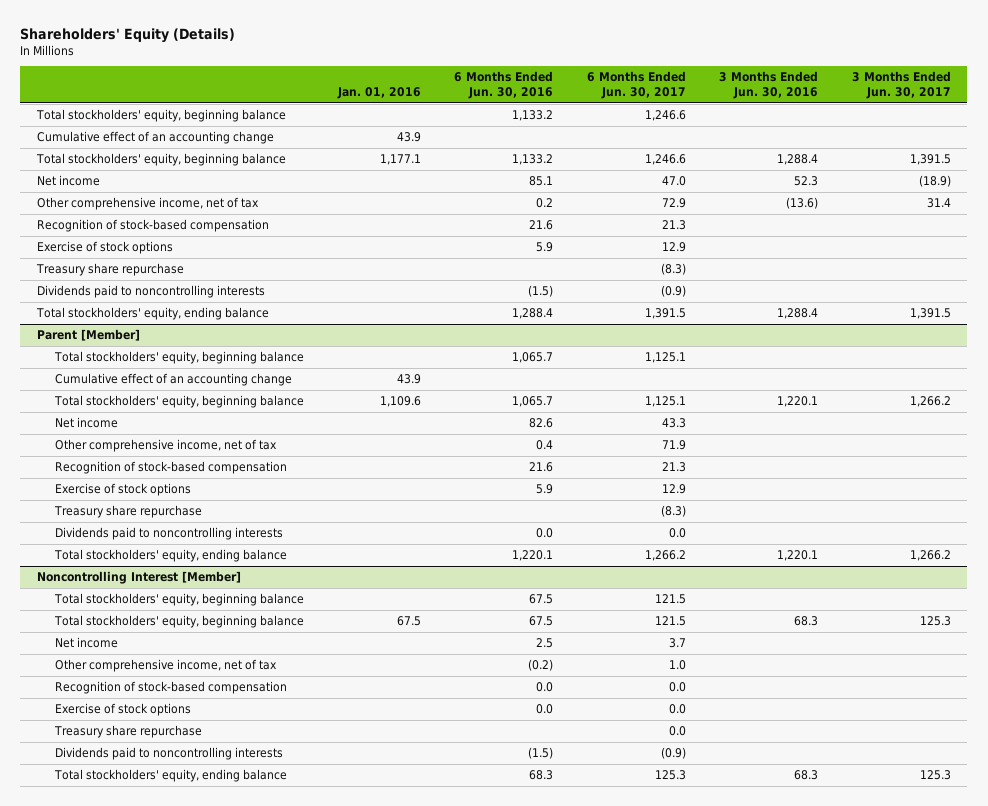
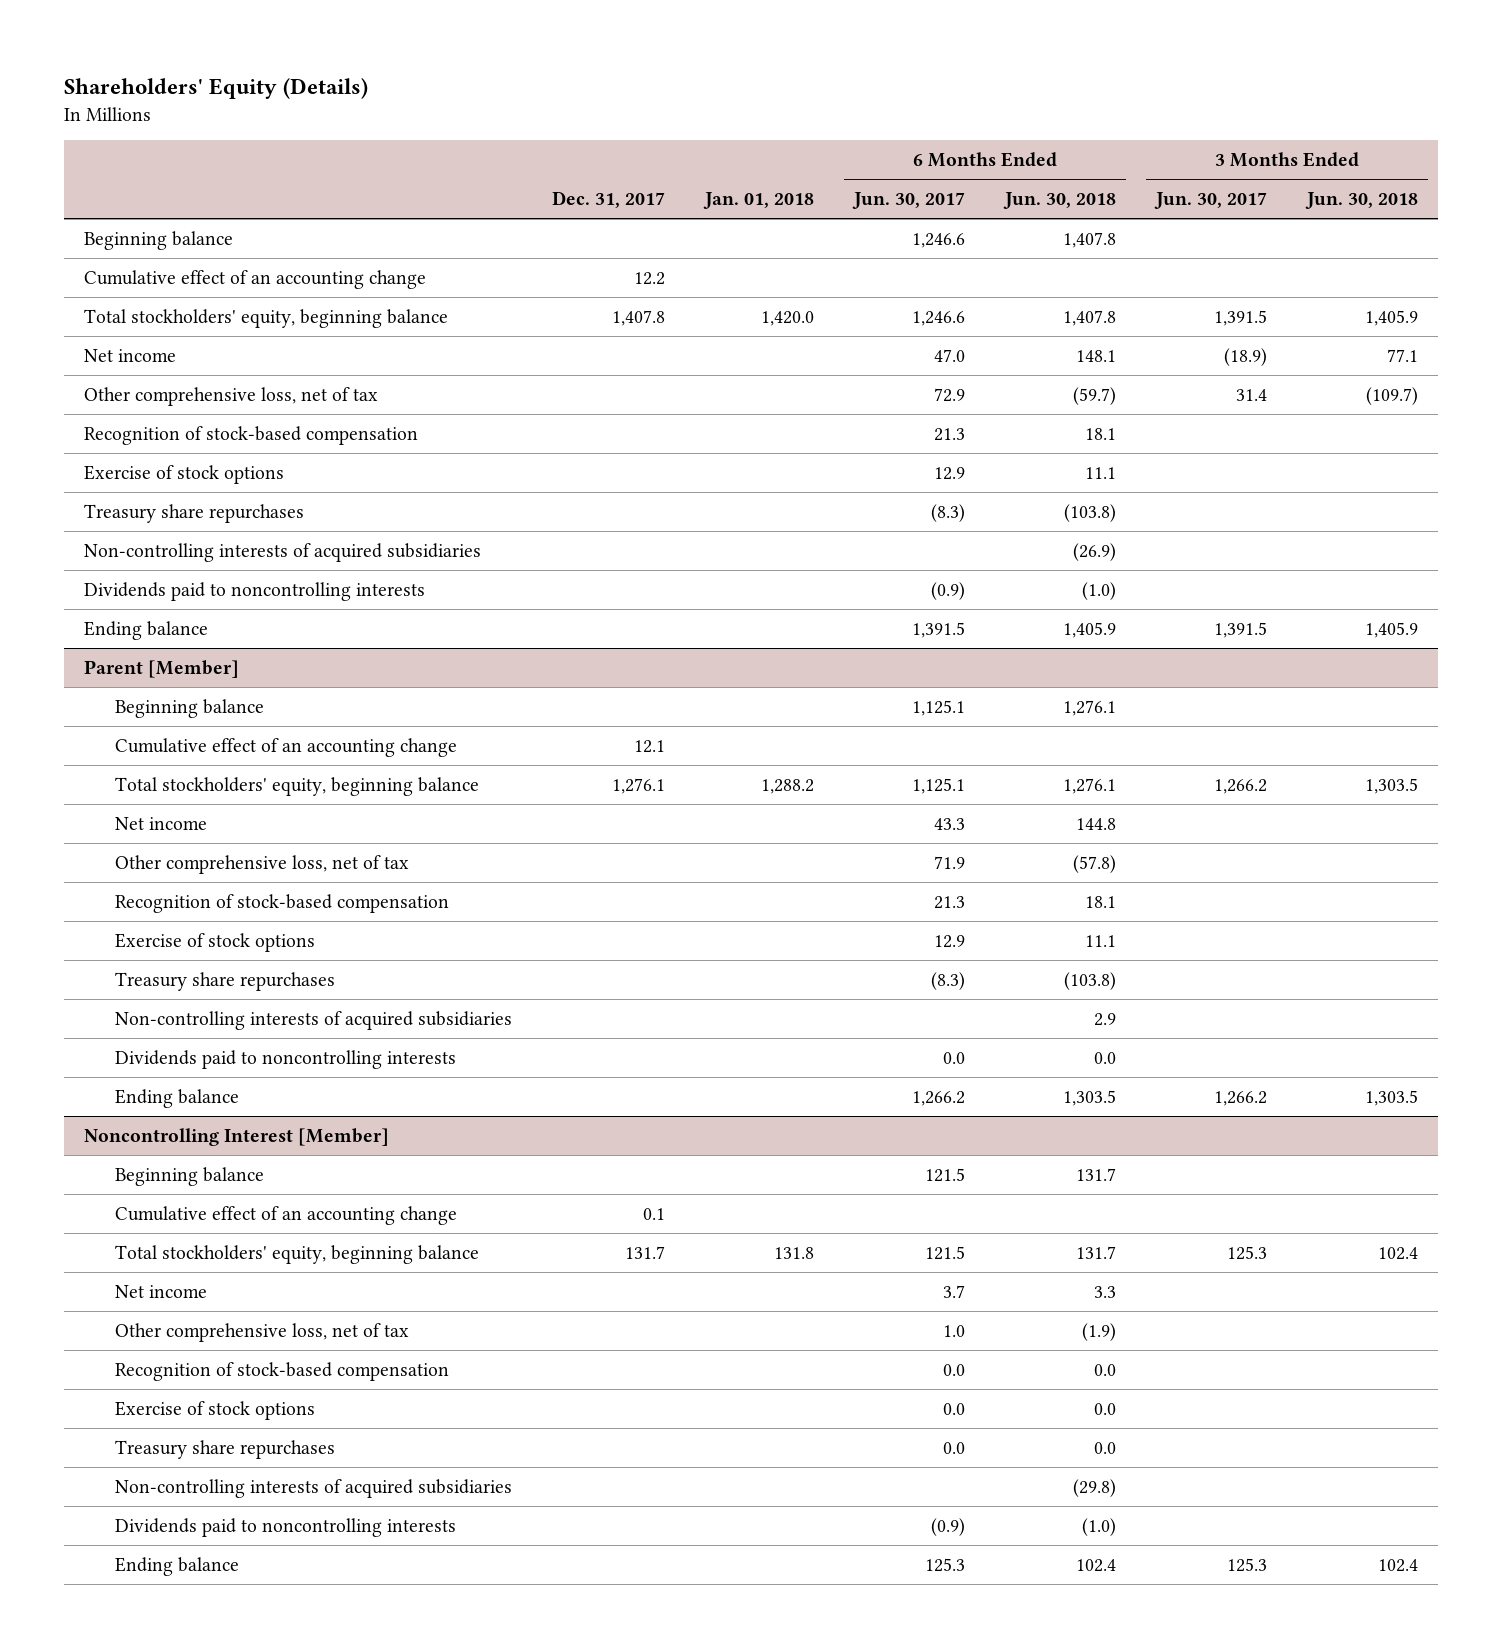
- | Jan. 01, 2016 | 6 Months Ended Jun. 30, 2016 | 6 Months Ended Jun. 30, 2017 | 3 Months Ended Jun. 30, 2016 | 3 Months Ended Jun. 30, 2017
+ | Dec. 31, 2017 | Jan. 01, 2018 | 6 Months Ended Jun. 30, 2017 | 6 Months Ended Jun. 30, 2018 | 3 Months Ended Jun. 30, 2017 | 3 Months Ended Jun. 30, 2018
- Total stockholders' equity, beginning balance | | 1,133.2 | 1,246.6 | |
+ Beginning balance | | | 1,246.6 | 1,407.8 | |
- Other comprehensive income, net of tax | | 0.2 | 72.9 | (13.6) | 31.4
+ Other comprehensive loss, net of tax | | | 72.9 | (59.7) | 31.4 | (109.7)
- Treasury share repurchase | | | (8.3) | |
+ Treasury share repurchases | | | (8.3) | (103.8) | |
+ Non-controlling interests of acquired subsidiaries | | | | (26.9) | |
- Total stockholders' equity, ending balance | | 1,288.4 | 1,391.5 | 1,288.4 | 1,391.5
+ Ending balance | | | 1,391.5 | 1,405.9 | 1,391.5 | 1,405.9
@ Parent [Member]
- Total stockholders' equity, beginning balance | | 1,065.7 | 1,125.1 | |
+ Beginning balance | | | 1,125.1 | 1,276.1 | |
- Other comprehensive income, net of tax | | 0.4 | 71.9 | |
+ Other comprehensive loss, net of tax | | | 71.9 | (57.8) | |
- Treasury share repurchase | | | (8.3) | |
+ Treasury share repurchases | | | (8.3) | (103.8) | |
+ Non-controlling interests of acquired subsidiaries | | | | 2.9 | |
- Total stockholders' equity, ending balance | | 1,220.1 | 1,266.2 | 1,220.1 | 1,266.2
+ Ending balance | | | 1,266.2 | 1,303.5 | 1,266.2 | 1,303.5
@ Noncontrolling Interest [Member]
- Total stockholders' equity, beginning balance | | 67.5 | 121.5 | |
+ Beginning balance | | | 121.5 | 131.7 | |
+ Cumulative effect of an accounting change | 0.1 | | | | |
- Other comprehensive income, net of tax | | (0.2) | 1.0 | |
+ Other comprehensive loss, net of tax | | | 1.0 | (1.9) | |
- Treasury share repurchase | | | 0.0 | |
+ Treasury share repurchases | | | 0.0 | 0.0 | |
+ Non-controlling interests of acquired subsidiaries | | | | (29.8) | |
- Total stockholders' equity, ending balance | | 68.3 | 125.3 | 68.3 | 125.3
+ Ending balance | | | 125.3 | 102.4 | 125.3 | 102.4

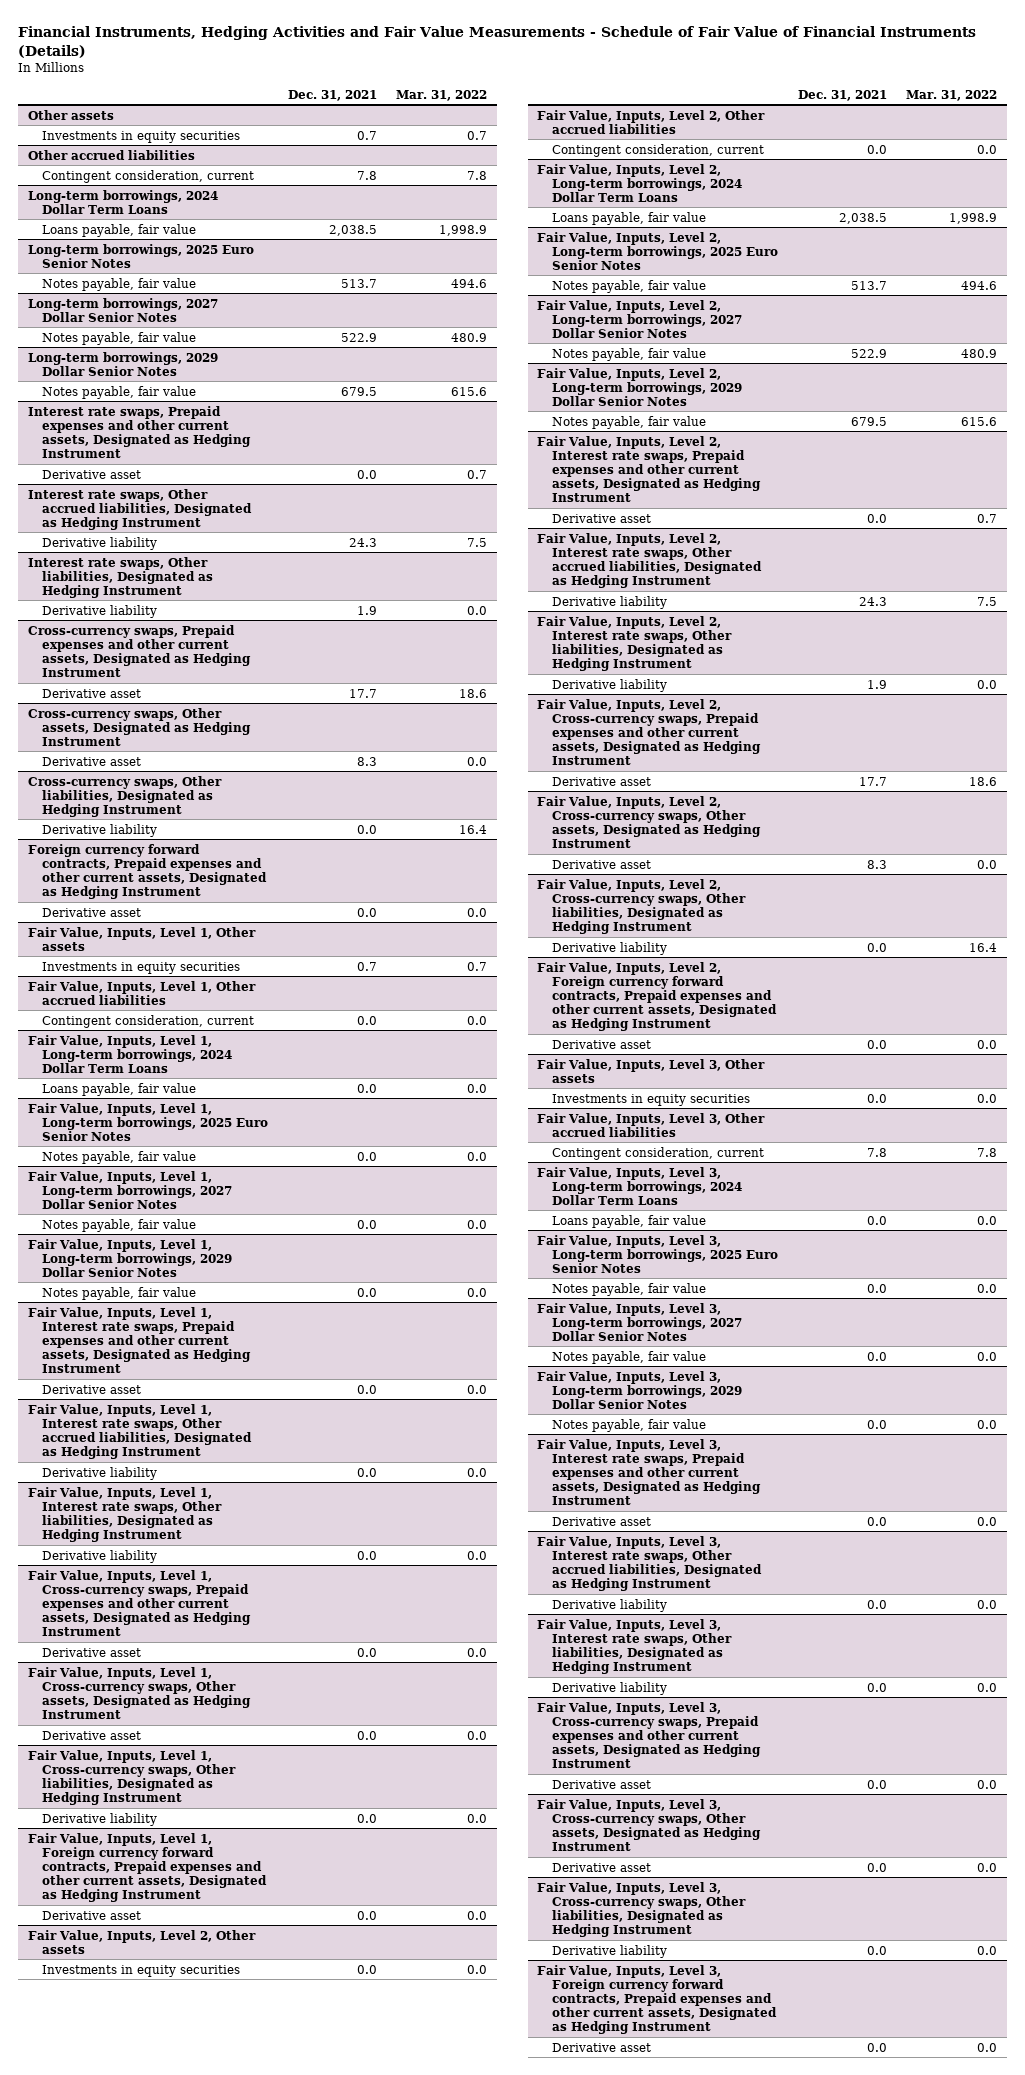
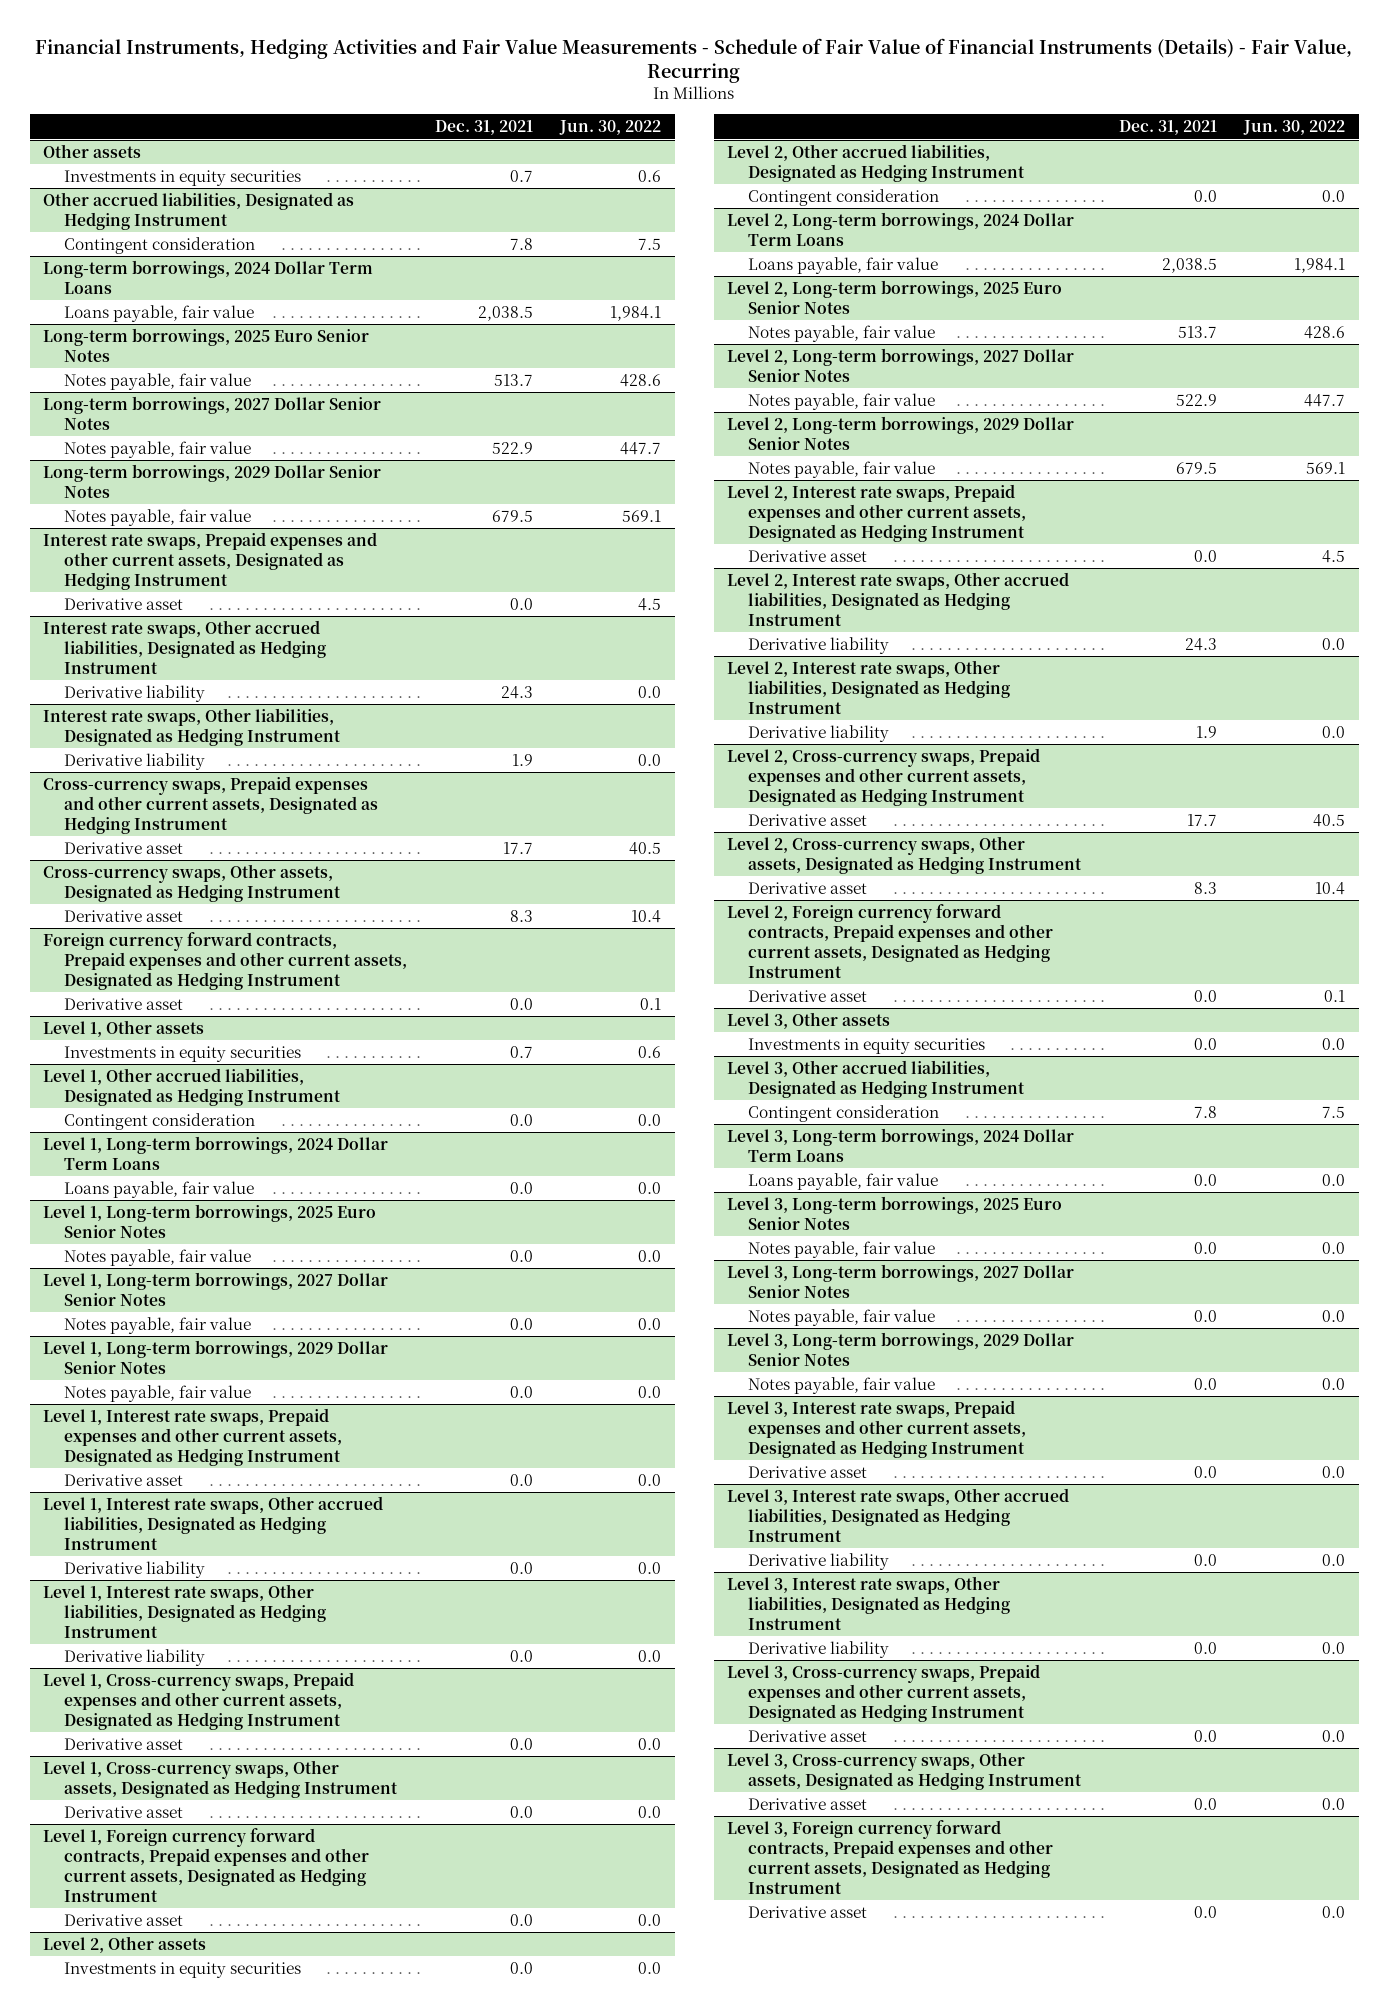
- Financial Instruments, Hedging Activities and Fair Value Measurements - Schedule of Fair Value of Financial Instruments (Details)
+ Financial Instruments, Hedging Activities and Fair Value Measurements - Schedule of Fair Value of Financial Instruments (Details) - Fair Value, Recurring
- | Dec. 31, 2021 | Mar. 31, 2022
+ | Dec. 31, 2021 | Jun. 30, 2022
- Other accrued liabilities
- Contingent consideration, current | 7.8 | 7.8
+ Other accrued liabilities, Designated as Hedging Instrument
+ Contingent consideration | 7.8 | 7.5
- Cross-currency swaps, Other liabilities, Designated as Hedging Instrument
- Derivative liability | 0.0 | 16.4
- Fair Value, Inputs, Level 1, Other assets
+ Level 1, Other assets
- Fair Value, Inputs, Level 1, Other accrued liabilities
- Contingent consideration, current | 0.0 | 0.0
- Fair Value, Inputs, Level 1, Long-term borrowings, 2024 Dollar Term Loans
+ Level 1, Other accrued liabilities, Designated as Hedging Instrument
+ Contingent consideration | 0.0 | 0.0
+ Level 1, Long-term borrowings, 2024 Dollar Term Loans
- Fair Value, Inputs, Level 1, Long-term borrowings, 2025 Euro Senior Notes
+ Level 1, Long-term borrowings, 2025 Euro Senior Notes
- Fair Value, Inputs, Level 1, Long-term borrowings, 2027 Dollar Senior Notes
+ Level 1, Long-term borrowings, 2027 Dollar Senior Notes
- Fair Value, Inputs, Level 1, Long-term borrowings, 2029 Dollar Senior Notes
+ Level 1, Long-term borrowings, 2029 Dollar Senior Notes
- Fair Value, Inputs, Level 1, Interest rate swaps, Prepaid expenses and other current assets, Designated as Hedging Instrument
+ Level 1, Interest rate swaps, Prepaid expenses and other current assets, Designated as Hedging Instrument
- Fair Value, Inputs, Level 1, Interest rate swaps, Other accrued liabilities, Designated as Hedging Instrument
+ Level 1, Interest rate swaps, Other accrued liabilities, Designated as Hedging Instrument
- Fair Value, Inputs, Level 1, Interest rate swaps, Other liabilities, Designated as Hedging Instrument
+ Level 1, Interest rate swaps, Other liabilities, Designated as Hedging Instrument
- Fair Value, Inputs, Level 1, Cross-currency swaps, Prepaid expenses and other current assets, Designated as Hedging Instrument
+ Level 1, Cross-currency swaps, Prepaid expenses and other current assets, Designated as Hedging Instrument
- Fair Value, Inputs, Level 1, Cross-currency swaps, Other assets, Designated as Hedging Instrument
+ Level 1, Cross-currency swaps, Other assets, Designated as Hedging Instrument
- Fair Value, Inputs, Level 1, Cross-currency swaps, Other liabilities, Designated as Hedging Instrument
- Derivative liability | 0.0 | 0.0
- Fair Value, Inputs, Level 1, Foreign currency forward contracts, Prepaid expenses and other current assets, Designated as Hedging Instrument
+ Level 1, Foreign currency forward contracts, Prepaid expenses and other current assets, Designated as Hedging Instrument
- Fair Value, Inputs, Level 2, Other assets
+ Level 2, Other assets
- Fair Value, Inputs, Level 2, Other accrued liabilities
- Contingent consideration, current | 0.0 | 0.0
- Fair Value, Inputs, Level 2, Long-term borrowings, 2024 Dollar Term Loans
+ Level 2, Other accrued liabilities, Designated as Hedging Instrument
+ Contingent consideration | 0.0 | 0.0
+ Level 2, Long-term borrowings, 2024 Dollar Term Loans
- Fair Value, Inputs, Level 2, Long-term borrowings, 2025 Euro Senior Notes
+ Level 2, Long-term borrowings, 2025 Euro Senior Notes
- Fair Value, Inputs, Level 2, Long-term borrowings, 2027 Dollar Senior Notes
+ Level 2, Long-term borrowings, 2027 Dollar Senior Notes
- Fair Value, Inputs, Level 2, Long-term borrowings, 2029 Dollar Senior Notes
+ Level 2, Long-term borrowings, 2029 Dollar Senior Notes
- Fair Value, Inputs, Level 2, Interest rate swaps, Prepaid expenses and other current assets, Designated as Hedging Instrument
+ Level 2, Interest rate swaps, Prepaid expenses and other current assets, Designated as Hedging Instrument
- Fair Value, Inputs, Level 2, Interest rate swaps, Other accrued liabilities, Designated as Hedging Instrument
+ Level 2, Interest rate swaps, Other accrued liabilities, Designated as Hedging Instrument
- Fair Value, Inputs, Level 2, Interest rate swaps, Other liabilities, Designated as Hedging Instrument
+ Level 2, Interest rate swaps, Other liabilities, Designated as Hedging Instrument
- Fair Value, Inputs, Level 2, Cross-currency swaps, Prepaid expenses and other current assets, Designated as Hedging Instrument
+ Level 2, Cross-currency swaps, Prepaid expenses and other current assets, Designated as Hedging Instrument
- Fair Value, Inputs, Level 2, Cross-currency swaps, Other assets, Designated as Hedging Instrument
+ Level 2, Cross-currency swaps, Other assets, Designated as Hedging Instrument
- Fair Value, Inputs, Level 2, Cross-currency swaps, Other liabilities, Designated as Hedging Instrument
- Derivative liability | 0.0 | 16.4
- Fair Value, Inputs, Level 2, Foreign currency forward contracts, Prepaid expenses and other current assets, Designated as Hedging Instrument
+ Level 2, Foreign currency forward contracts, Prepaid expenses and other current assets, Designated as Hedging Instrument
- Fair Value, Inputs, Level 3, Other assets
+ Level 3, Other assets
- Fair Value, Inputs, Level 3, Other accrued liabilities
- Contingent consideration, current | 7.8 | 7.8
- Fair Value, Inputs, Level 3, Long-term borrowings, 2024 Dollar Term Loans
+ Level 3, Other accrued liabilities, Designated as Hedging Instrument
+ Contingent consideration | 7.8 | 7.5
+ Level 3, Long-term borrowings, 2024 Dollar Term Loans
- Fair Value, Inputs, Level 3, Long-term borrowings, 2025 Euro Senior Notes
+ Level 3, Long-term borrowings, 2025 Euro Senior Notes
- Fair Value, Inputs, Level 3, Long-term borrowings, 2027 Dollar Senior Notes
+ Level 3, Long-term borrowings, 2027 Dollar Senior Notes
- Fair Value, Inputs, Level 3, Long-term borrowings, 2029 Dollar Senior Notes
+ Level 3, Long-term borrowings, 2029 Dollar Senior Notes
- Fair Value, Inputs, Level 3, Interest rate swaps, Prepaid expenses and other current assets, Designated as Hedging Instrument
+ Level 3, Interest rate swaps, Prepaid expenses and other current assets, Designated as Hedging Instrument
- Fair Value, Inputs, Level 3, Interest rate swaps, Other accrued liabilities, Designated as Hedging Instrument
+ Level 3, Interest rate swaps, Other accrued liabilities, Designated as Hedging Instrument
- Fair Value, Inputs, Level 3, Interest rate swaps, Other liabilities, Designated as Hedging Instrument
+ Level 3, Interest rate swaps, Other liabilities, Designated as Hedging Instrument
- Fair Value, Inputs, Level 3, Cross-currency swaps, Prepaid expenses and other current assets, Designated as Hedging Instrument
+ Level 3, Cross-currency swaps, Prepaid expenses and other current assets, Designated as Hedging Instrument
- Fair Value, Inputs, Level 3, Cross-currency swaps, Other assets, Designated as Hedging Instrument
+ Level 3, Cross-currency swaps, Other assets, Designated as Hedging Instrument
- Fair Value, Inputs, Level 3, Cross-currency swaps, Other liabilities, Designated as Hedging Instrument
- Derivative liability | 0.0 | 0.0
- Fair Value, Inputs, Level 3, Foreign currency forward contracts, Prepaid expenses and other current assets, Designated as Hedging Instrument
+ Level 3, Foreign currency forward contracts, Prepaid expenses and other current assets, Designated as Hedging Instrument

